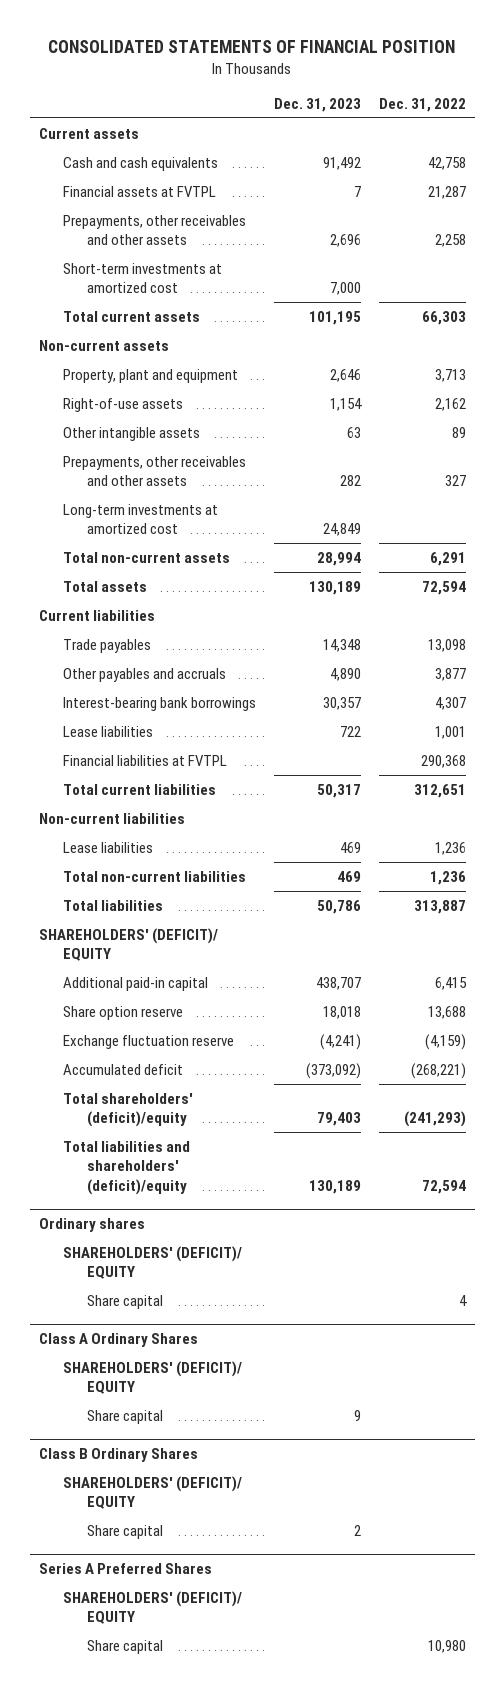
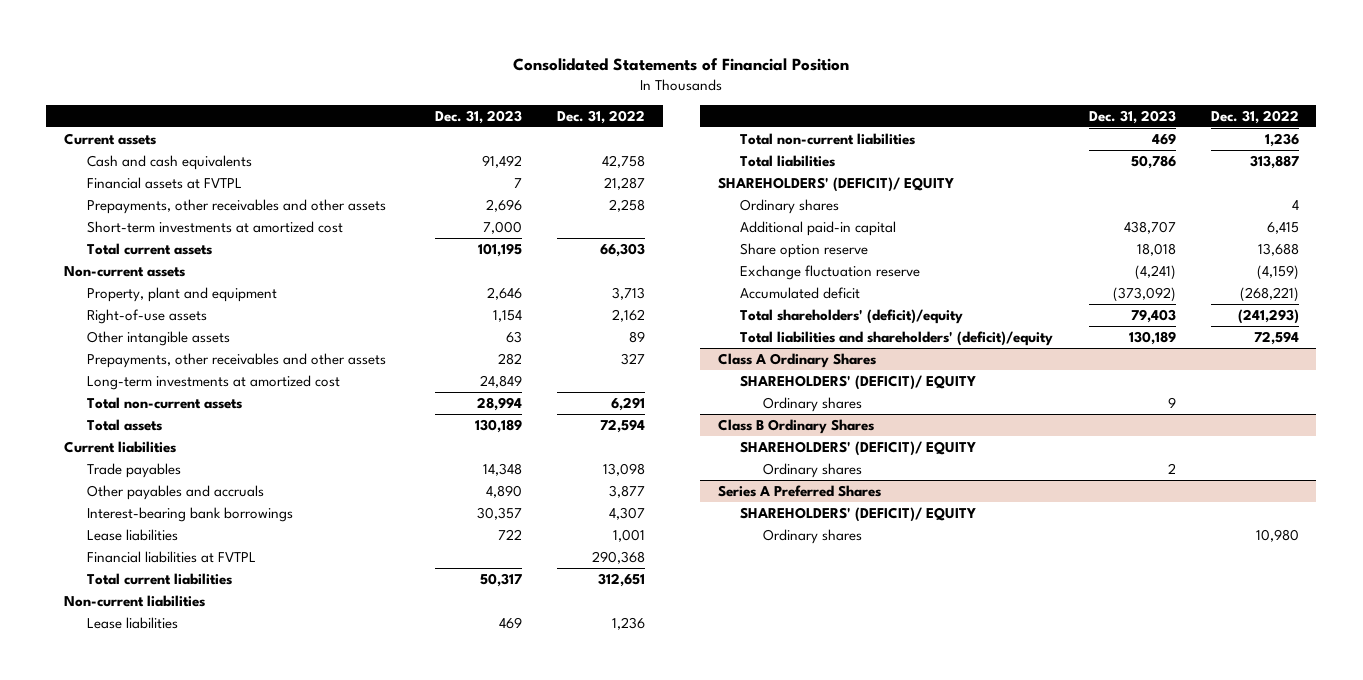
- CONSOLIDATED STATEMENTS OF FINANCIAL POSITION
+ Consolidated Statements of Financial Position
+ Ordinary shares | | 4
- Ordinary shares
- SHAREHOLDERS' (DEFICIT)/ EQUITY
- Share capital | | 4
@ Class A Ordinary Shares
- Share capital | 9 |
+ Ordinary shares | 9 |
@ Class B Ordinary Shares
- Share capital | 2 |
+ Ordinary shares | 2 |
@ Series A Preferred Shares
- Share capital | | 10,980
+ Ordinary shares | | 10,980

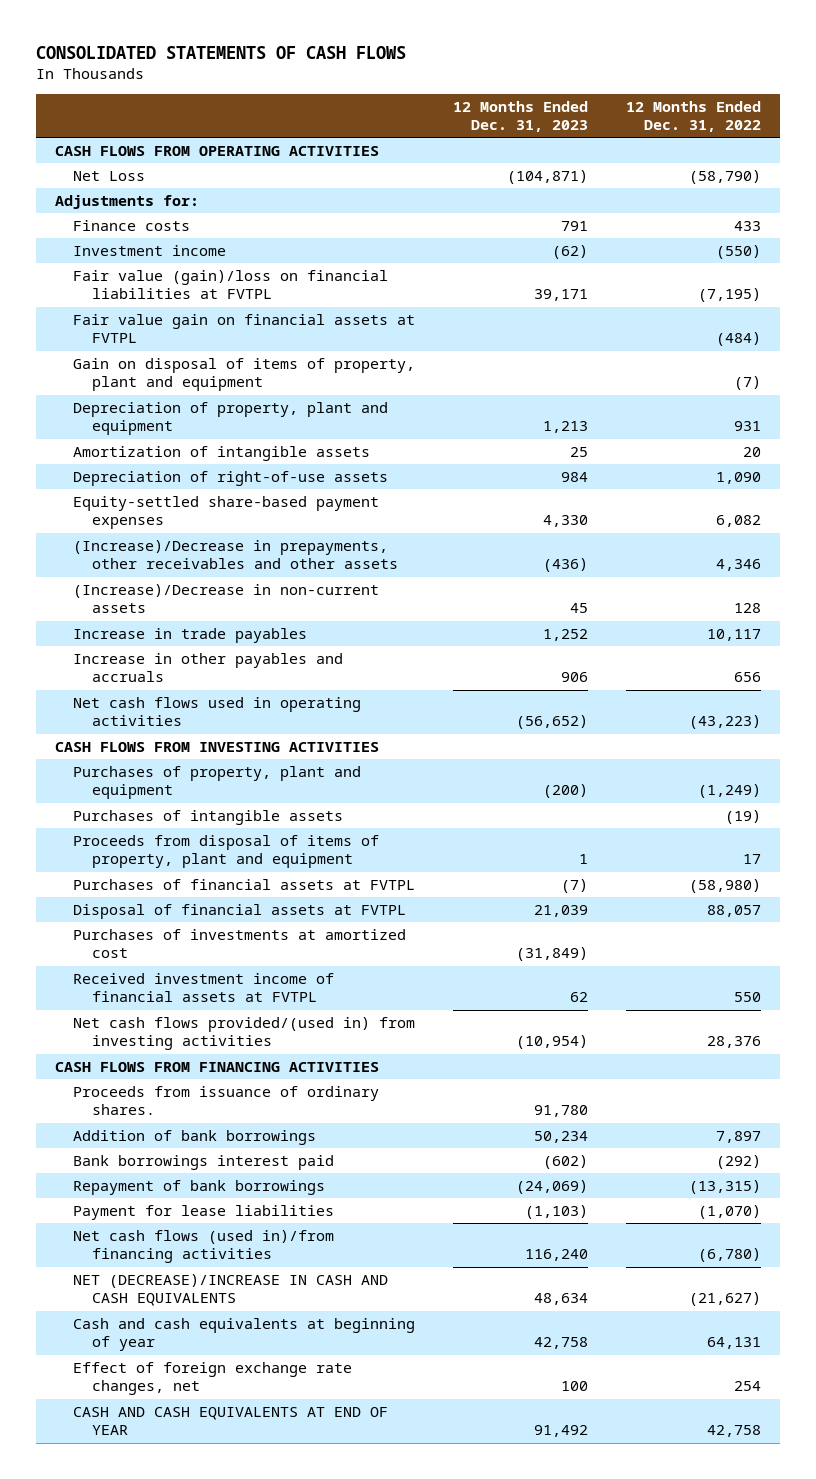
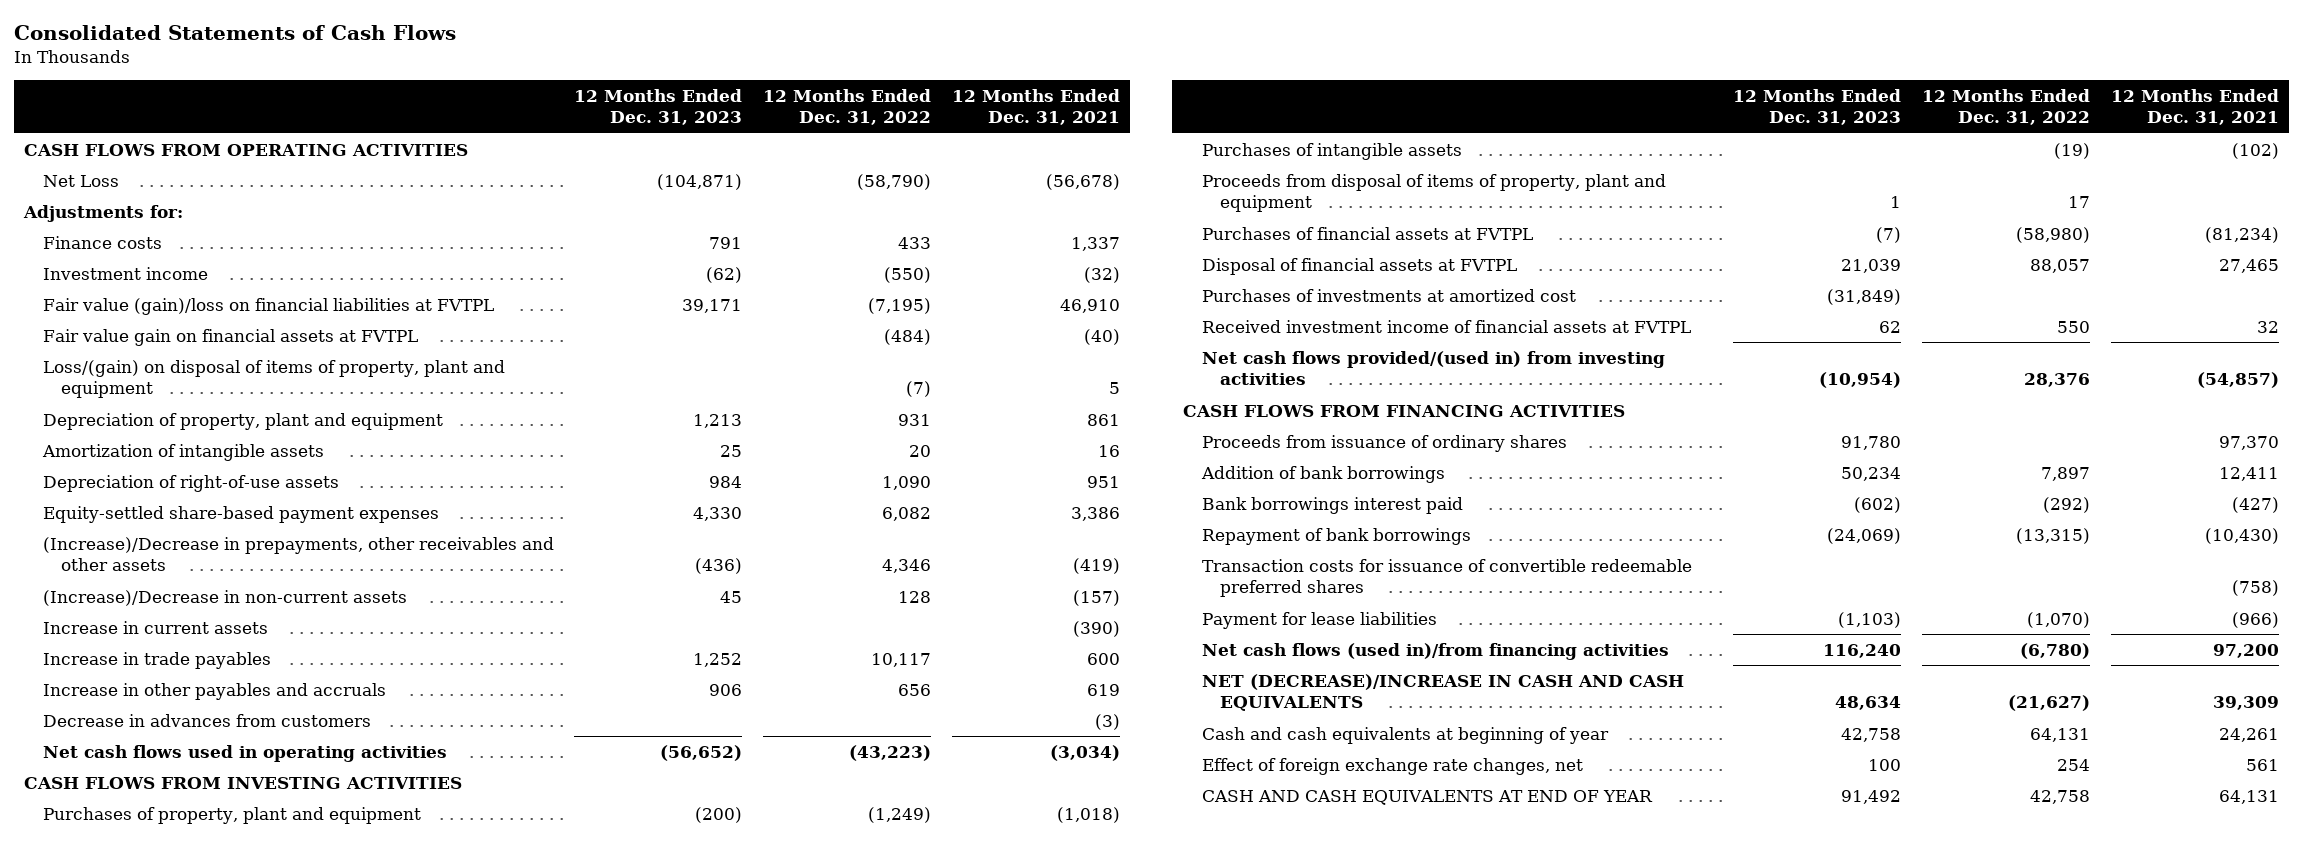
- CONSOLIDATED STATEMENTS OF CASH FLOWS
+ Consolidated Statements of Cash Flows
- | 12 Months Ended Dec. 31, 2023 | 12 Months Ended Dec. 31, 2022
+ | 12 Months Ended Dec. 31, 2023 | 12 Months Ended Dec. 31, 2022 | 12 Months Ended Dec. 31, 2021
- Gain on disposal of items of property, plant and equipment | | (7)
+ Loss/(gain) on disposal of items of property, plant and equipment | | (7) | 5
+ Increase in current assets | | | (390)
+ Decrease in advances from customers | | | (3)
- Proceeds from issuance of ordinary shares. | 91,780 |
+ Proceeds from issuance of ordinary shares | 91,780 | | 97,370
+ Transaction costs for issuance of convertible redeemable preferred shares | | | (758)

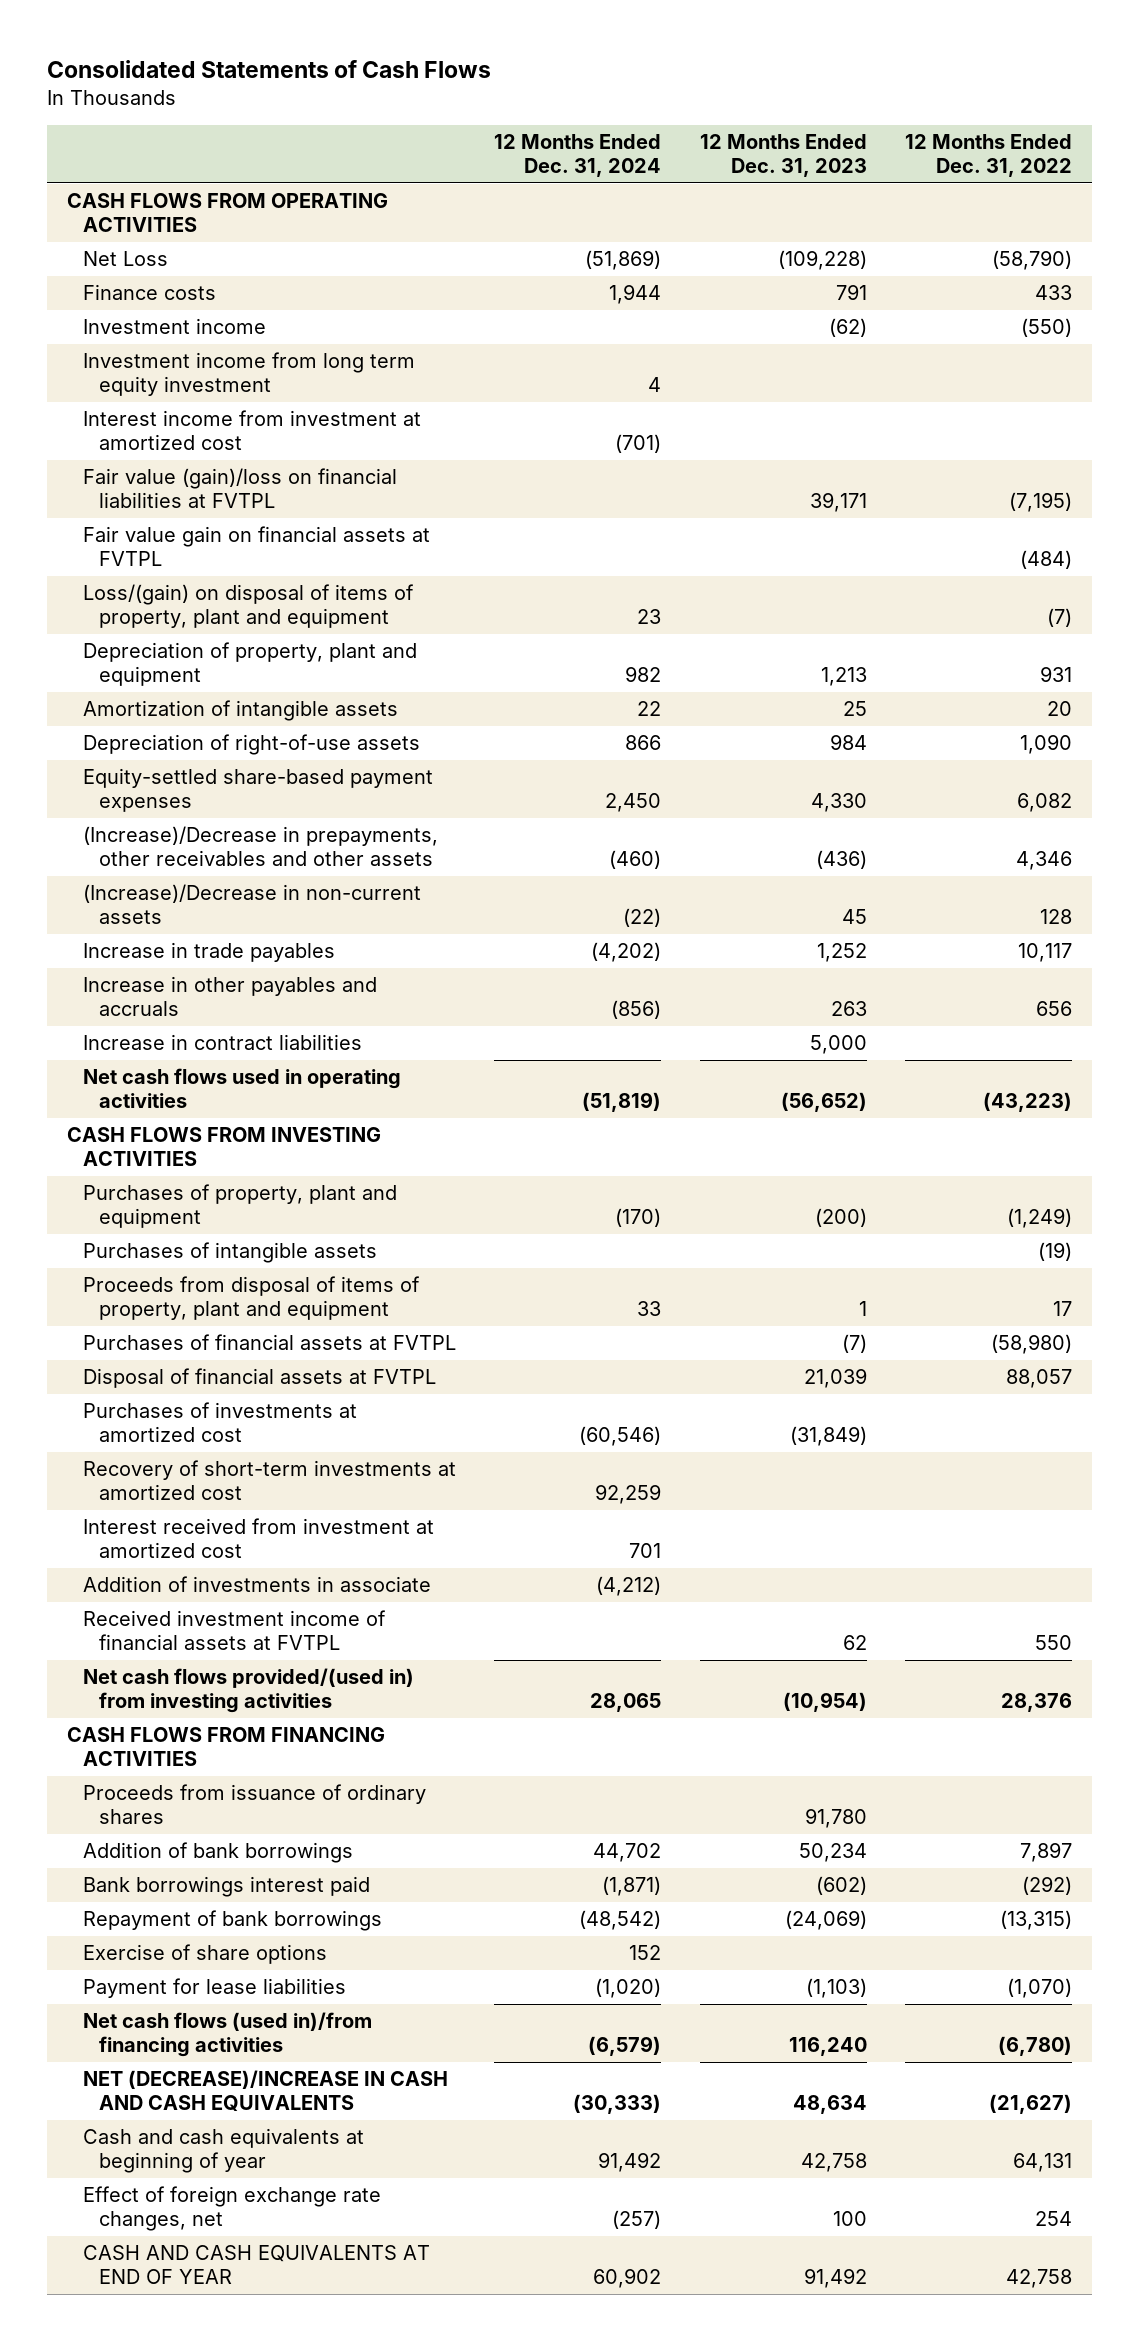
- | 12 Months Ended Dec. 31, 2023 | 12 Months Ended Dec. 31, 2022 | 12 Months Ended Dec. 31, 2021
+ | 12 Months Ended Dec. 31, 2024 | 12 Months Ended Dec. 31, 2023 | 12 Months Ended Dec. 31, 2022
- Net Loss | (104,871) | (58,790) | (56,678)
- Adjustments for:
+ Net Loss | (51,869) | (109,228) | (58,790)
+ Investment income from long term equity investment | 4 | |
+ Interest income from investment at amortized cost | (701) | |
- Increase in current assets | | | (390)
- Increase in other payables and accruals | 906 | 656 | 619
- Decrease in advances from customers | | | (3)
+ Increase in other payables and accruals | (856) | 263 | 656
+ Increase in contract liabilities | | 5,000 |
+ Recovery of short-term investments at amortized cost | 92,259 | |
+ Interest received from investment at amortized cost | 701 | |
+ Addition of investments in associate | (4,212) | |
- Transaction costs for issuance of convertible redeemable preferred shares | | | (758)
+ Exercise of share options | 152 | |

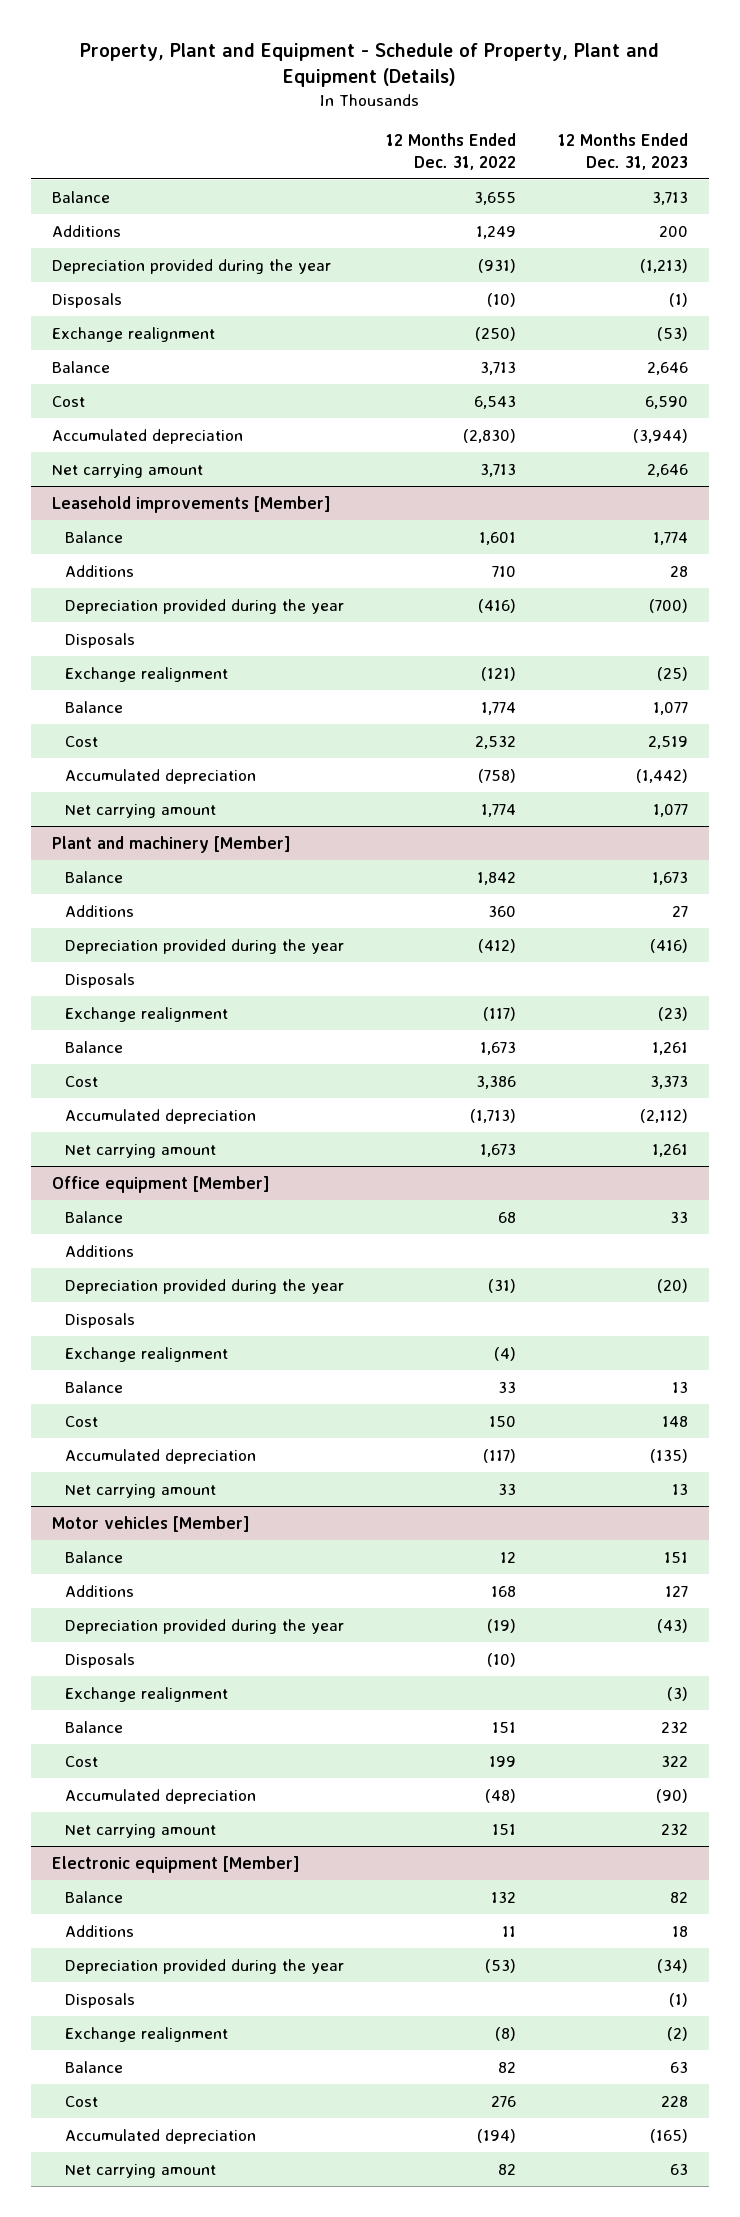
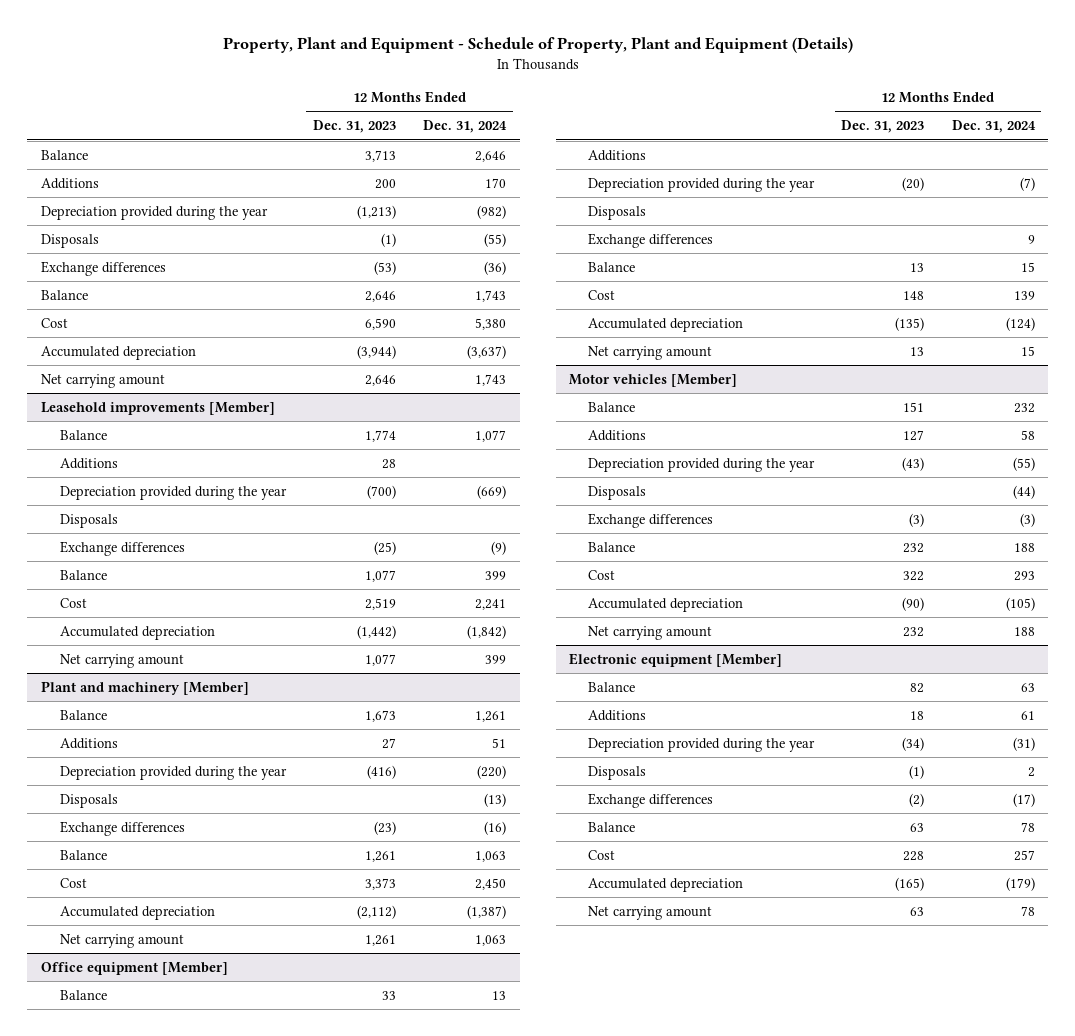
- | 12 Months Ended Dec. 31, 2022 | 12 Months Ended Dec. 31, 2023
+ | 12 Months Ended Dec. 31, 2023 | 12 Months Ended Dec. 31, 2024
- Exchange realignment | (250) | (53)
+ Exchange differences | (53) | (36)
@ Leasehold improvements [Member]
- Exchange realignment | (121) | (25)
+ Exchange differences | (25) | (9)
@ Plant and machinery [Member]
- Exchange realignment | (117) | (23)
+ Exchange differences | (23) | (16)
@ Office equipment [Member]
- Exchange realignment | (4) |
+ Exchange differences | | 9
@ Motor vehicles [Member]
- Exchange realignment | | (3)
+ Exchange differences | (3) | (3)
@ Electronic equipment [Member]
- Exchange realignment | (8) | (2)
+ Exchange differences | (2) | (17)

